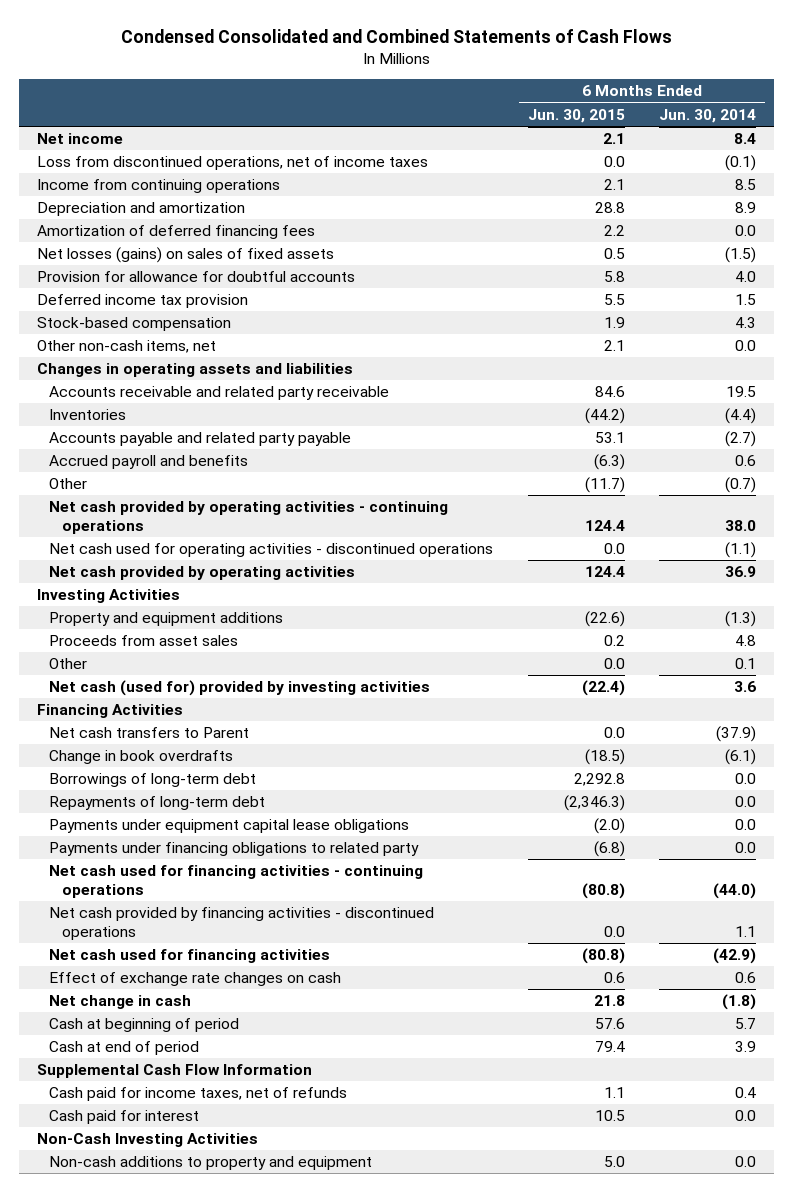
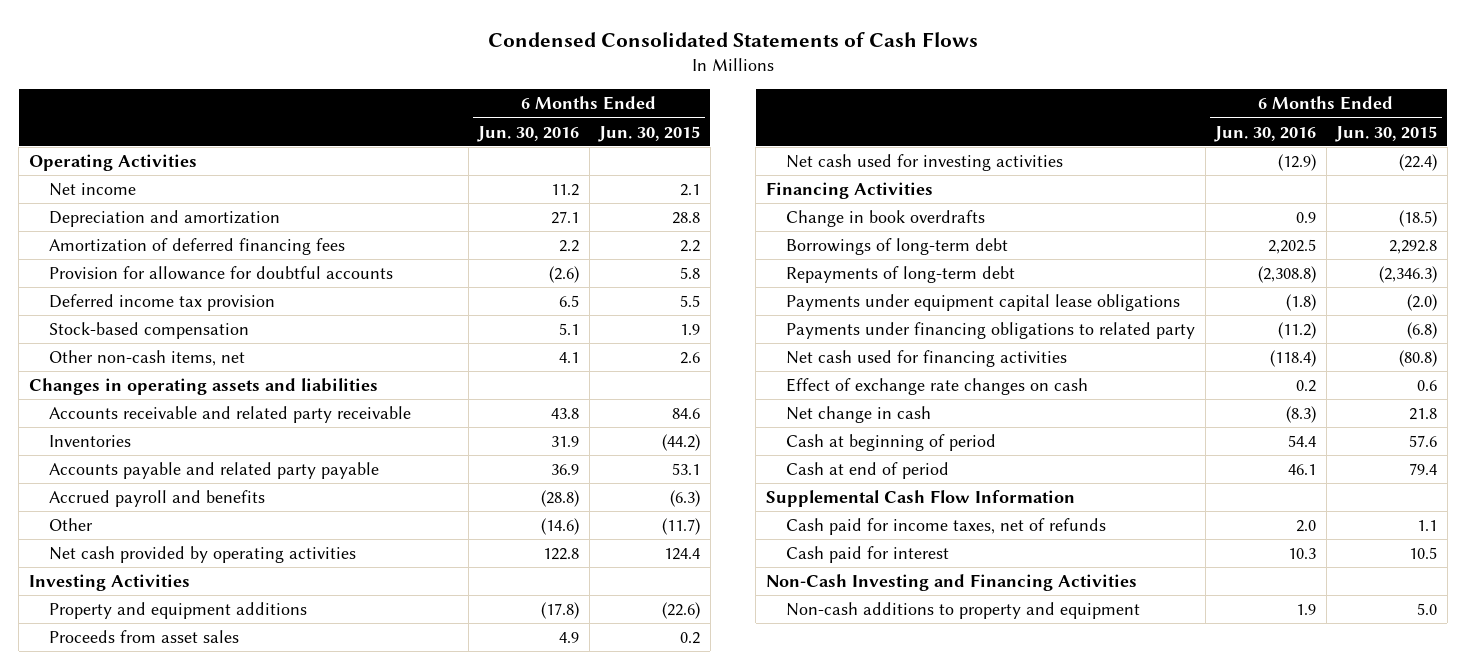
- Condensed Consolidated and Combined Statements of Cash Flows
+ Condensed Consolidated Statements of Cash Flows
- | 6 Months Ended Jun. 30, 2015 | 6 Months Ended Jun. 30, 2014
+ | 6 Months Ended Jun. 30, 2016 | 6 Months Ended Jun. 30, 2015
+ Operating Activities
- Loss from discontinued operations, net of income taxes | 0.0 | (0.1)
- Income from continuing operations | 2.1 | 8.5
- Net losses (gains) on sales of fixed assets | 0.5 | (1.5)
- Other non-cash items, net | 2.1 | 0.0
+ Other non-cash items, net | 4.1 | 2.6
- Net cash provided by operating activities - continuing operations | 124.4 | 38.0
- Net cash used for operating activities - discontinued operations | 0.0 | (1.1)
- Other | 0.0 | 0.1
- Net cash (used for) provided by investing activities | (22.4) | 3.6
+ Net cash used for investing activities | (12.9) | (22.4)
- Net cash transfers to Parent | 0.0 | (37.9)
- Net cash used for financing activities - continuing operations | (80.8) | (44.0)
- Net cash provided by financing activities - discontinued operations | 0.0 | 1.1
- Non-Cash Investing Activities
+ Non-Cash Investing and Financing Activities

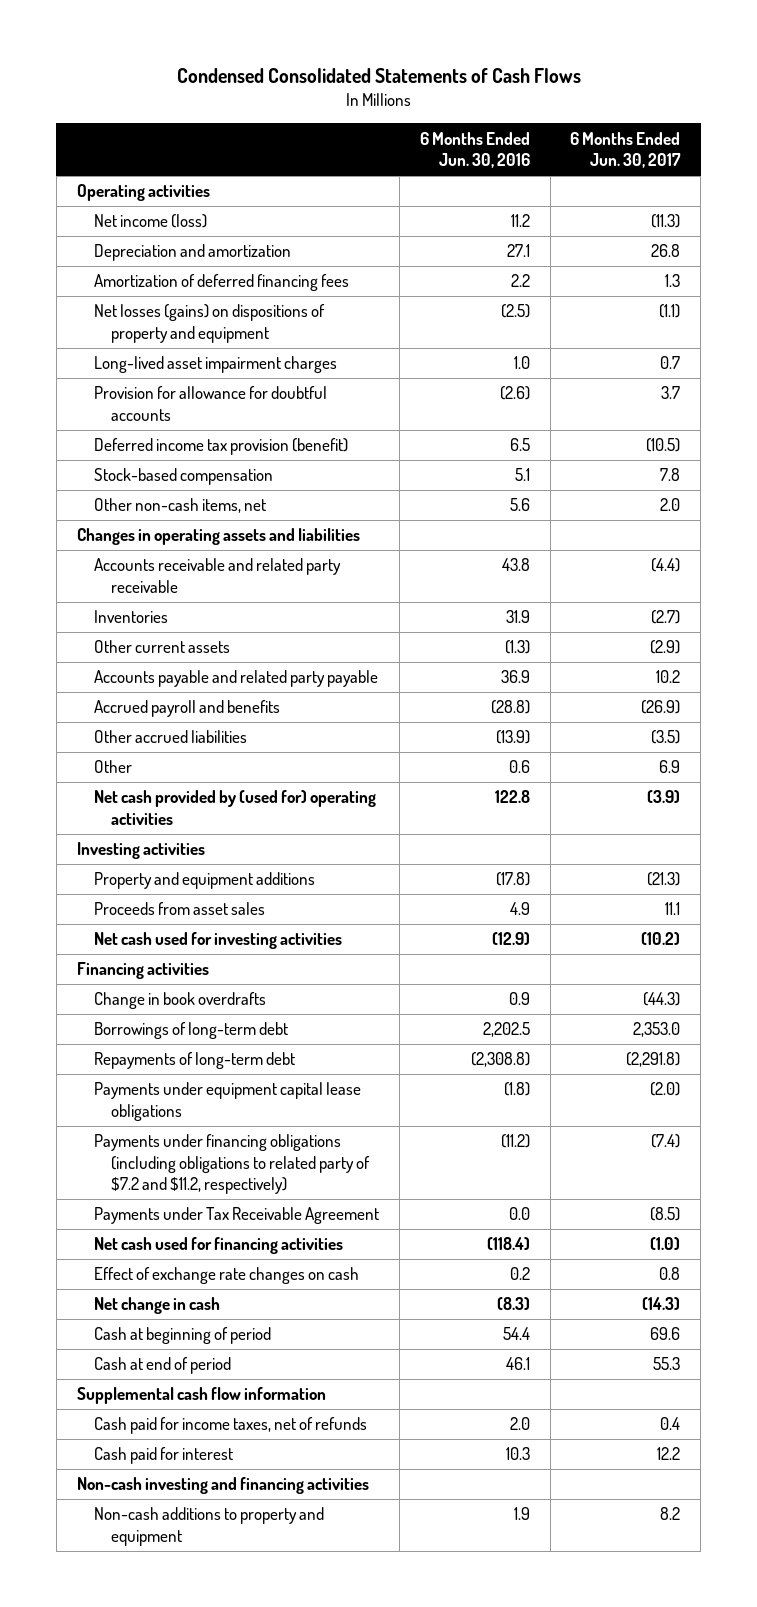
- | 6 Months Ended Jun. 30, 2016 | 6 Months Ended Jun. 30, 2015
+ | 6 Months Ended Jun. 30, 2016 | 6 Months Ended Jun. 30, 2017
- Operating Activities
- Net income | 11.2 | 2.1
+ Operating activities
+ Net income (loss) | 11.2 | (11.3)
+ Net losses (gains) on dispositions of property and equipment | (2.5) | (1.1)
+ Long-lived asset impairment charges | 1.0 | 0.7
- Deferred income tax provision | 6.5 | 5.5
+ Deferred income tax provision (benefit) | 6.5 | (10.5)
- Other non-cash items, net | 4.1 | 2.6
+ Other non-cash items, net | 5.6 | 2.0
+ Other current assets | (1.3) | (2.9)
- Other | (14.6) | (11.7)
- Net cash provided by operating activities | 122.8 | 124.4
- Investing Activities
+ Other accrued liabilities | (13.9) | (3.5)
+ Other | 0.6 | 6.9
+ Net cash provided by (used for) operating activities | 122.8 | (3.9)
+ Investing activities
- Financing Activities
+ Financing activities
- Payments under financing obligations to related party | (11.2) | (6.8)
+ Payments under financing obligations (including obligations to related party of $7.2 and $11.2, respectively) | (11.2) | (7.4)
+ Payments under Tax Receivable Agreement | 0.0 | (8.5)
- Supplemental Cash Flow Information
+ Supplemental cash flow information
- Non-Cash Investing and Financing Activities
+ Non-cash investing and financing activities

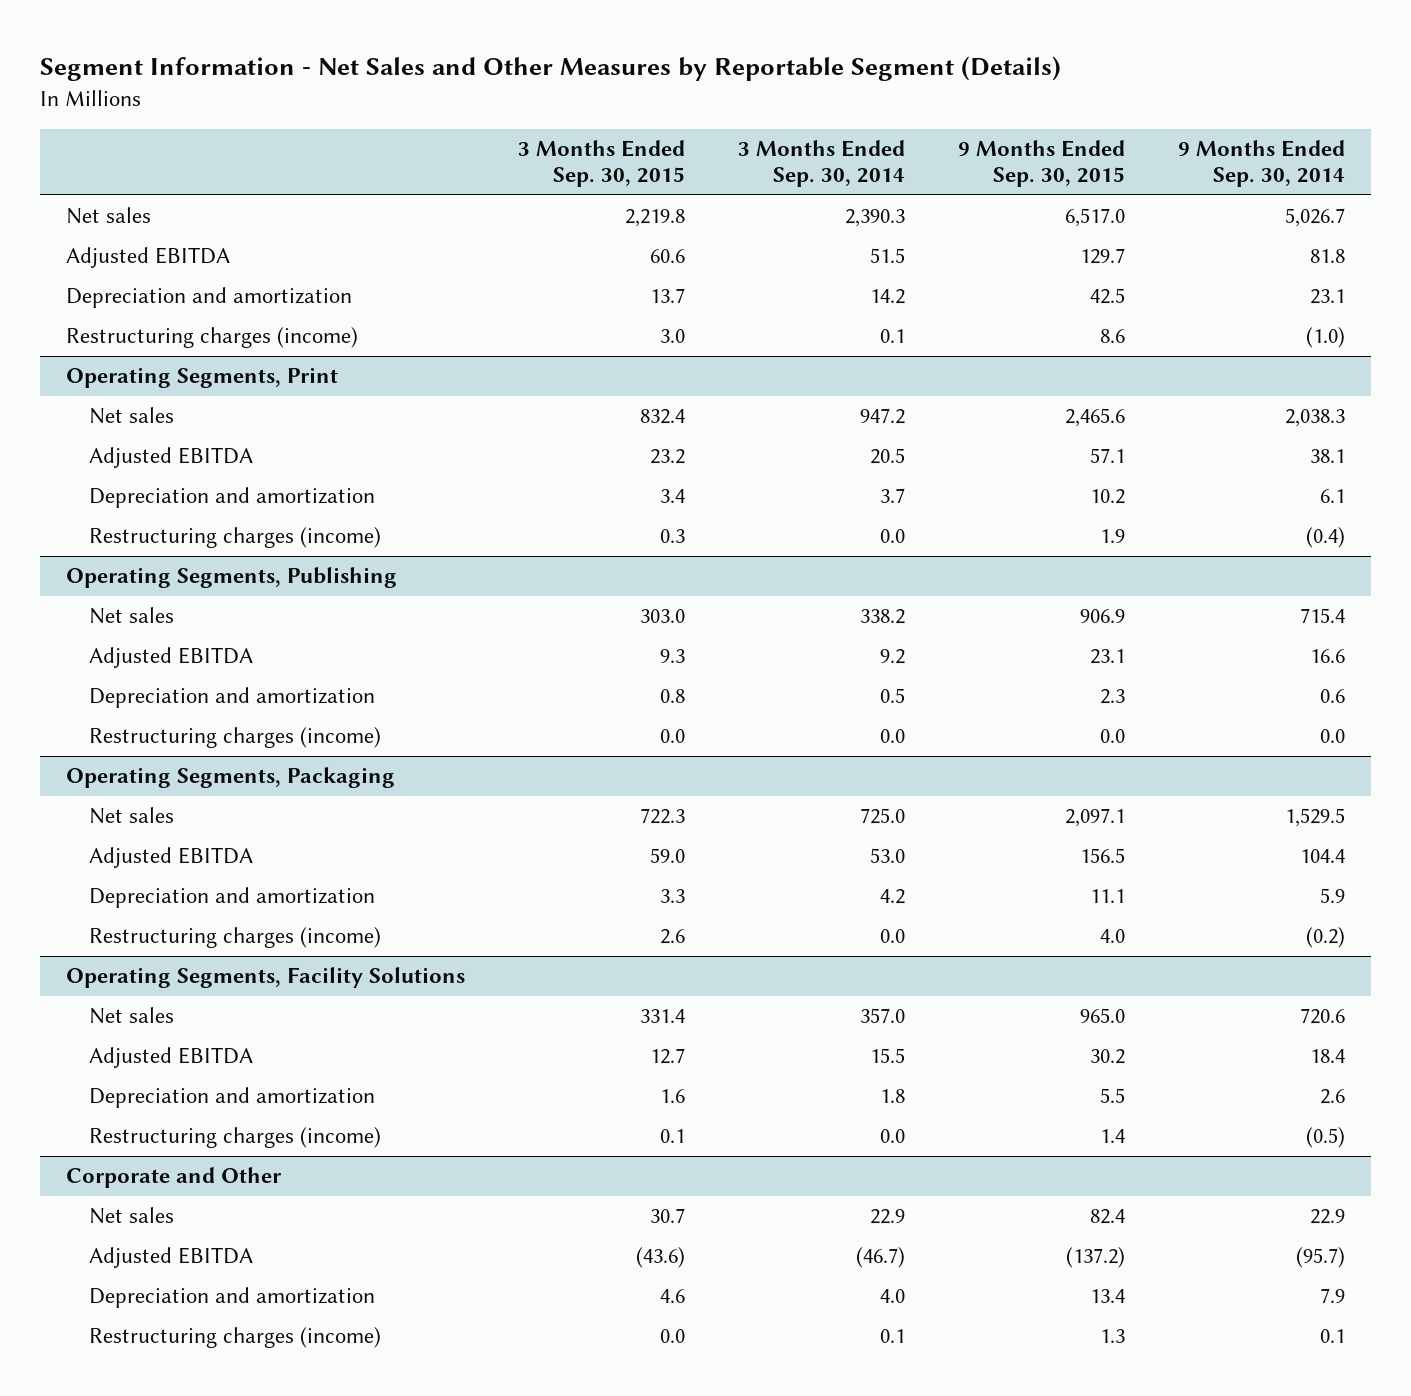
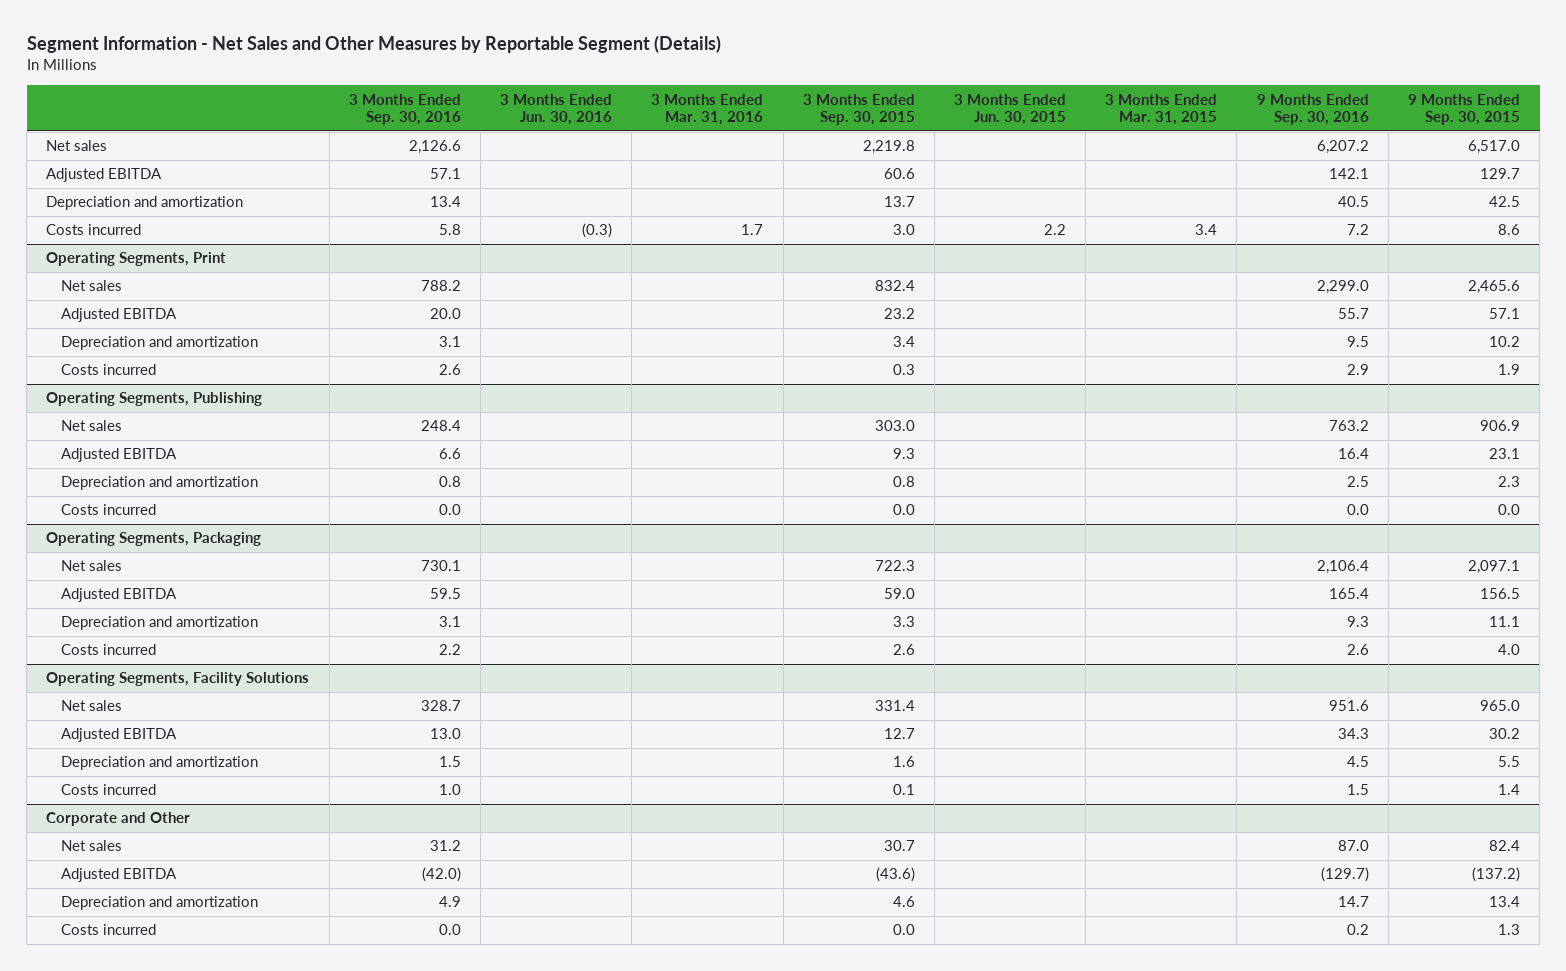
- | 3 Months Ended Sep. 30, 2015 | 3 Months Ended Sep. 30, 2014 | 9 Months Ended Sep. 30, 2015 | 9 Months Ended Sep. 30, 2014
+ | 3 Months Ended Sep. 30, 2016 | 3 Months Ended Jun. 30, 2016 | 3 Months Ended Mar. 31, 2016 | 3 Months Ended Sep. 30, 2015 | 3 Months Ended Jun. 30, 2015 | 3 Months Ended Mar. 31, 2015 | 9 Months Ended Sep. 30, 2016 | 9 Months Ended Sep. 30, 2015
- Restructuring charges (income) | 3.0 | 0.1 | 8.6 | (1.0)
+ Costs incurred | 5.8 | (0.3) | 1.7 | 3.0 | 2.2 | 3.4 | 7.2 | 8.6
@ Operating Segments, Print
- Restructuring charges (income) | 0.3 | 0.0 | 1.9 | (0.4)
+ Costs incurred | 2.6 | | | 0.3 | | | 2.9 | 1.9
@ Operating Segments, Publishing
- Restructuring charges (income) | 0.0 | 0.0 | 0.0 | 0.0
+ Costs incurred | 0.0 | | | 0.0 | | | 0.0 | 0.0
@ Operating Segments, Packaging
- Restructuring charges (income) | 2.6 | 0.0 | 4.0 | (0.2)
+ Costs incurred | 2.2 | | | 2.6 | | | 2.6 | 4.0
@ Operating Segments, Facility Solutions
- Restructuring charges (income) | 0.1 | 0.0 | 1.4 | (0.5)
+ Costs incurred | 1.0 | | | 0.1 | | | 1.5 | 1.4
@ Corporate and Other
- Restructuring charges (income) | 0.0 | 0.1 | 1.3 | 0.1
+ Costs incurred | 0.0 | | | 0.0 | | | 0.2 | 1.3

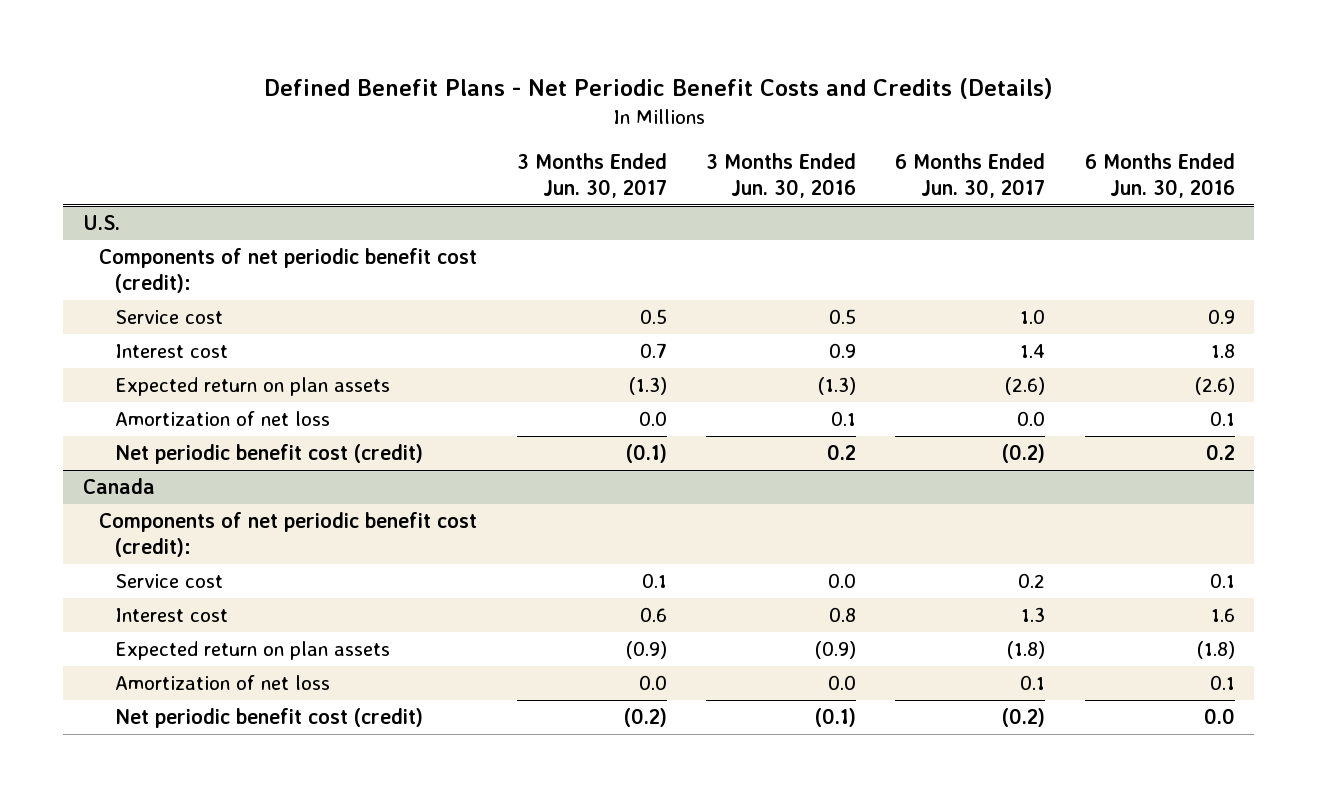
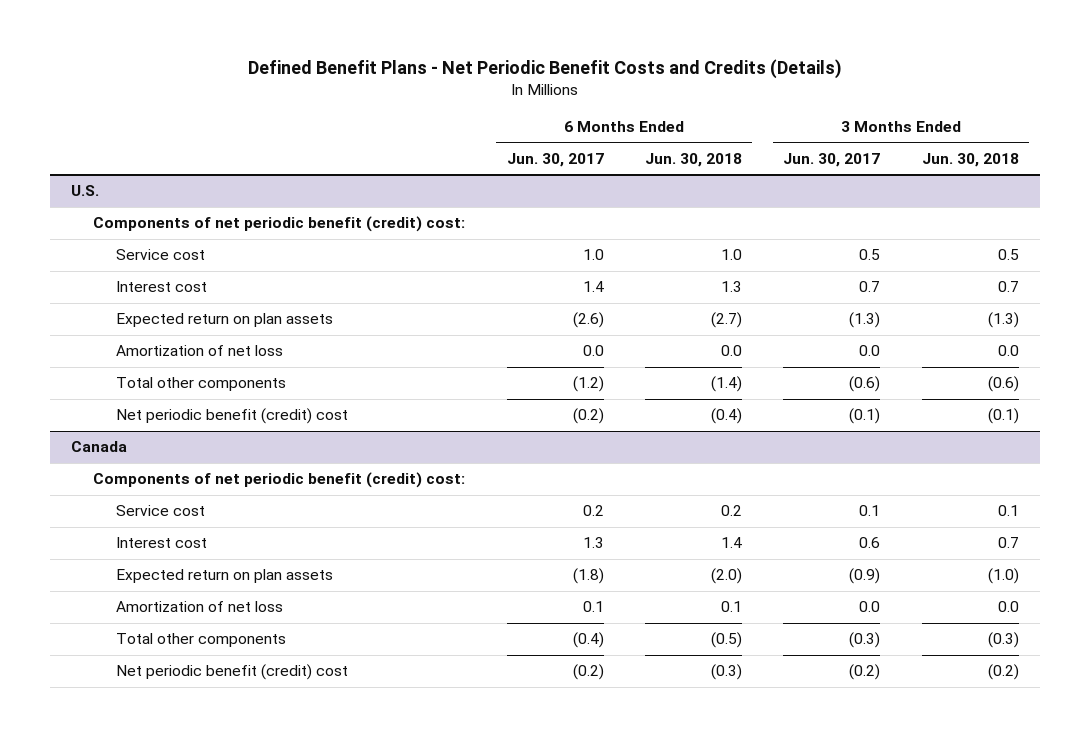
- | 3 Months Ended Jun. 30, 2017 | 3 Months Ended Jun. 30, 2016 | 6 Months Ended Jun. 30, 2017 | 6 Months Ended Jun. 30, 2016
+ | 6 Months Ended Jun. 30, 2017 | 6 Months Ended Jun. 30, 2018 | 3 Months Ended Jun. 30, 2017 | 3 Months Ended Jun. 30, 2018
@ U.S.
- Components of net periodic benefit cost (credit):
+ Components of net periodic benefit (credit) cost:
- Net periodic benefit cost (credit) | (0.1) | 0.2 | (0.2) | 0.2
+ Total other components | (1.2) | (1.4) | (0.6) | (0.6)
+ Net periodic benefit (credit) cost | (0.2) | (0.4) | (0.1) | (0.1)
@ Canada
- Components of net periodic benefit cost (credit):
+ Components of net periodic benefit (credit) cost:
- Net periodic benefit cost (credit) | (0.2) | (0.1) | (0.2) | 0.0
+ Total other components | (0.4) | (0.5) | (0.3) | (0.3)
+ Net periodic benefit (credit) cost | (0.2) | (0.3) | (0.2) | (0.2)

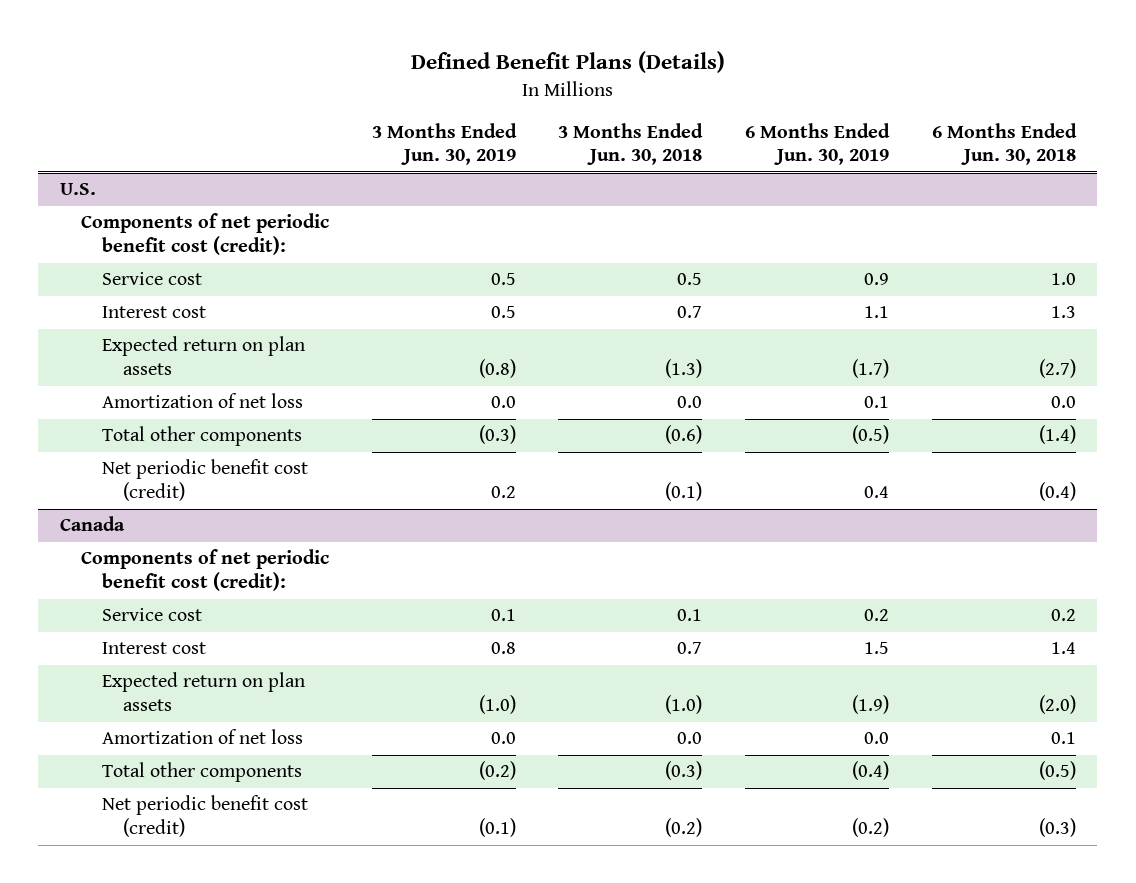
- Defined Benefit Plans - Net Periodic Benefit Costs and Credits (Details)
+ Defined Benefit Plans (Details)
- | 6 Months Ended Jun. 30, 2017 | 6 Months Ended Jun. 30, 2018 | 3 Months Ended Jun. 30, 2017 | 3 Months Ended Jun. 30, 2018
+ | 3 Months Ended Jun. 30, 2019 | 3 Months Ended Jun. 30, 2018 | 6 Months Ended Jun. 30, 2019 | 6 Months Ended Jun. 30, 2018
@ U.S.
- Components of net periodic benefit (credit) cost:
+ Components of net periodic benefit cost (credit):
- Net periodic benefit (credit) cost | (0.2) | (0.4) | (0.1) | (0.1)
+ Net periodic benefit cost (credit) | 0.2 | (0.1) | 0.4 | (0.4)
@ Canada
- Components of net periodic benefit (credit) cost:
+ Components of net periodic benefit cost (credit):
- Net periodic benefit (credit) cost | (0.2) | (0.3) | (0.2) | (0.2)
+ Net periodic benefit cost (credit) | (0.1) | (0.2) | (0.2) | (0.3)

